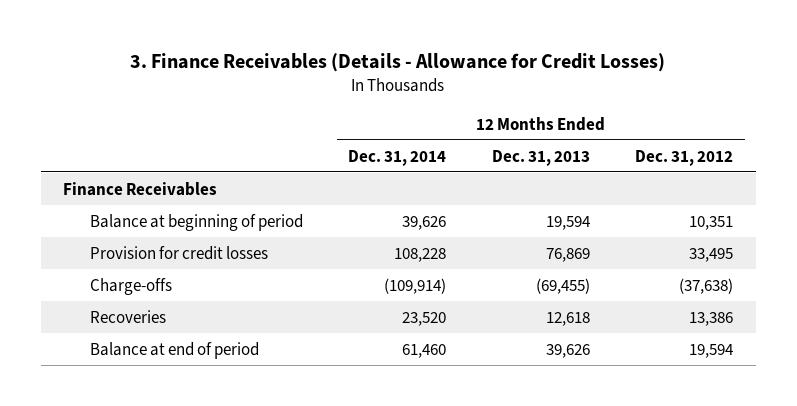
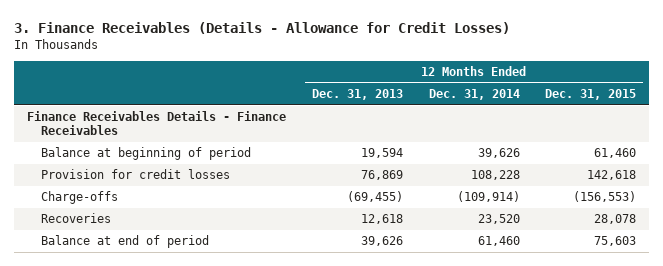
- | 12 Months Ended Dec. 31, 2014 | 12 Months Ended Dec. 31, 2013 | 12 Months Ended Dec. 31, 2012
+ | 12 Months Ended Dec. 31, 2013 | 12 Months Ended Dec. 31, 2014 | 12 Months Ended Dec. 31, 2015
- Finance Receivables
+ Finance Receivables Details - Finance Receivables

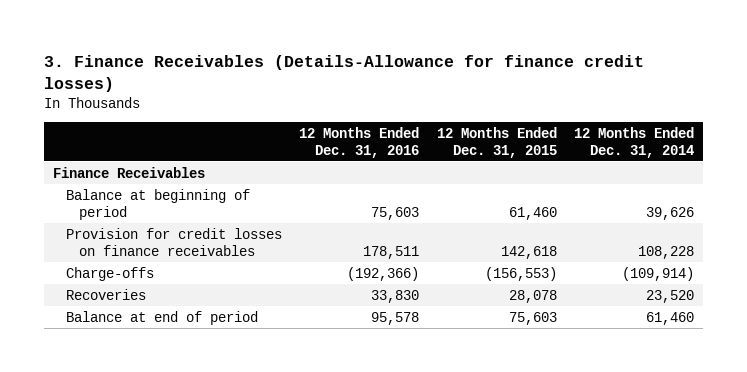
- 3. Finance Receivables (Details - Allowance for Credit Losses)
+ 3. Finance Receivables (Details-Allowance for finance credit losses)
- | 12 Months Ended Dec. 31, 2013 | 12 Months Ended Dec. 31, 2014 | 12 Months Ended Dec. 31, 2015
+ | 12 Months Ended Dec. 31, 2016 | 12 Months Ended Dec. 31, 2015 | 12 Months Ended Dec. 31, 2014
- Finance Receivables Details - Finance Receivables
+ Finance Receivables
- Provision for credit losses | 76,869 | 108,228 | 142,618
+ Provision for credit losses on finance receivables | 178,511 | 142,618 | 108,228

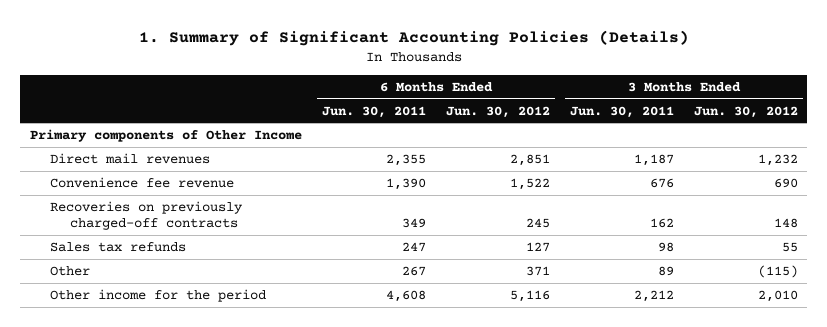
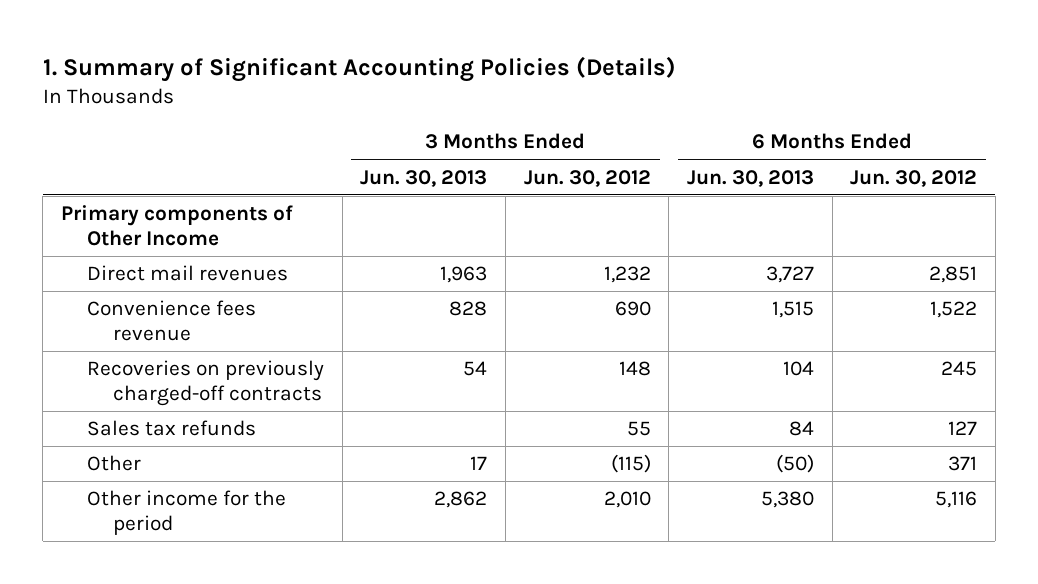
- | 6 Months Ended Jun. 30, 2011 | 6 Months Ended Jun. 30, 2012 | 3 Months Ended Jun. 30, 2011 | 3 Months Ended Jun. 30, 2012
+ | 3 Months Ended Jun. 30, 2013 | 3 Months Ended Jun. 30, 2012 | 6 Months Ended Jun. 30, 2013 | 6 Months Ended Jun. 30, 2012
- Convenience fee revenue | 1,390 | 1,522 | 676 | 690
+ Convenience fees revenue | 828 | 690 | 1,515 | 1,522

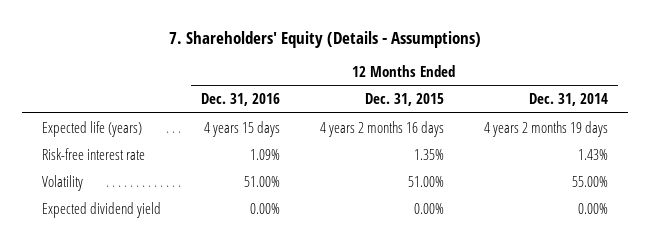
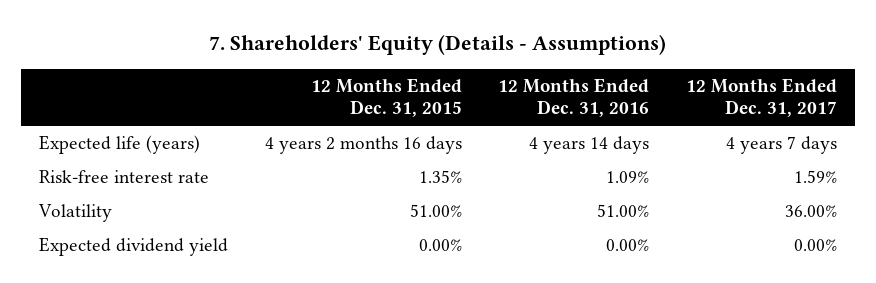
- | 12 Months Ended Dec. 31, 2016 | 12 Months Ended Dec. 31, 2015 | 12 Months Ended Dec. 31, 2014
+ | 12 Months Ended Dec. 31, 2015 | 12 Months Ended Dec. 31, 2016 | 12 Months Ended Dec. 31, 2017
- Expected life (years) | 4 years 15 days | 4 years 2 months 16 days | 4 years 2 months 19 days
+ Expected life (years) | 4 years 2 months 16 days | 4 years 14 days | 4 years 7 days

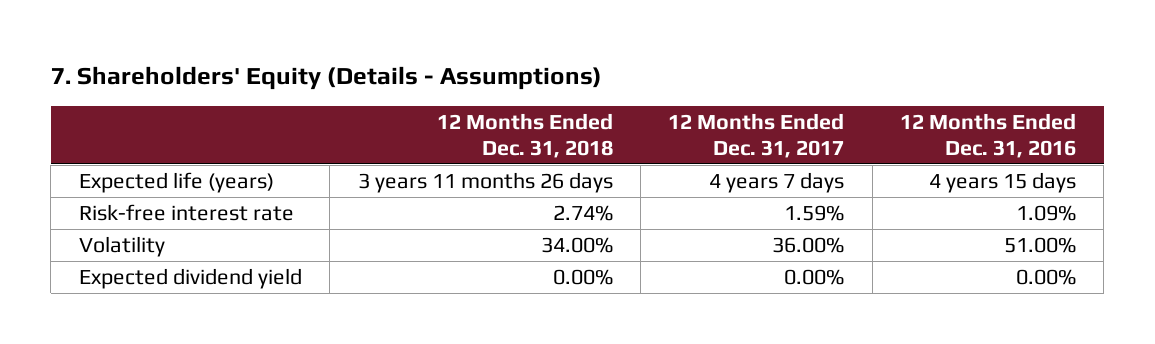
- | 12 Months Ended Dec. 31, 2015 | 12 Months Ended Dec. 31, 2016 | 12 Months Ended Dec. 31, 2017
+ | 12 Months Ended Dec. 31, 2018 | 12 Months Ended Dec. 31, 2017 | 12 Months Ended Dec. 31, 2016
- Expected life (years) | 4 years 2 months 16 days | 4 years 14 days | 4 years 7 days
+ Expected life (years) | 3 years 11 months 26 days | 4 years 7 days | 4 years 15 days

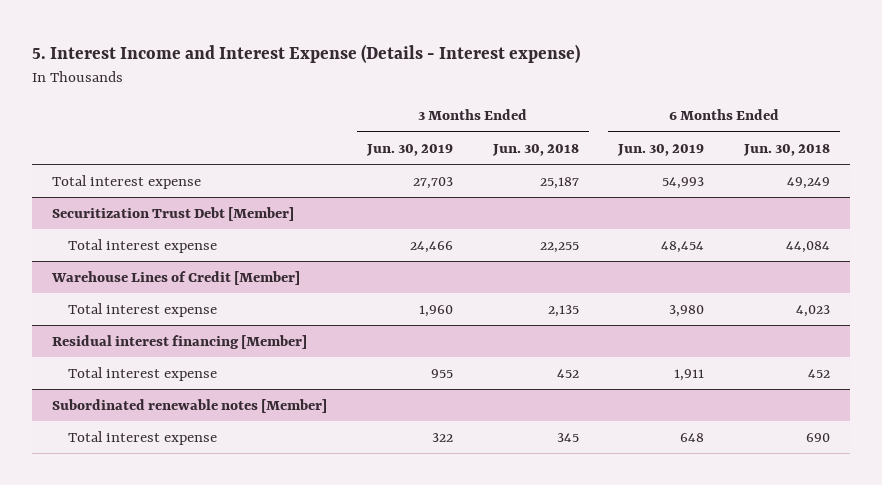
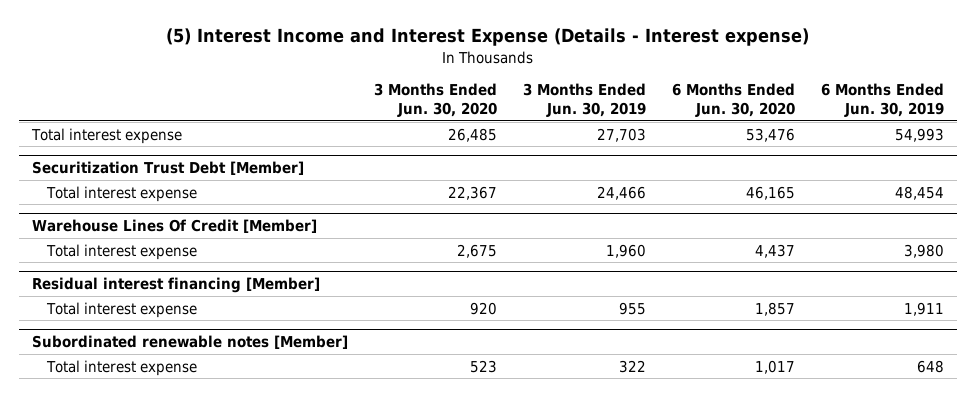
- 5. Interest Income and Interest Expense (Details - Interest expense)
+ (5) Interest Income and Interest Expense (Details - Interest expense)
- | 3 Months Ended Jun. 30, 2019 | 3 Months Ended Jun. 30, 2018 | 6 Months Ended Jun. 30, 2019 | 6 Months Ended Jun. 30, 2018
+ | 3 Months Ended Jun. 30, 2020 | 3 Months Ended Jun. 30, 2019 | 6 Months Ended Jun. 30, 2020 | 6 Months Ended Jun. 30, 2019
- Warehouse Lines of Credit [Member]
+ Warehouse Lines Of Credit [Member]

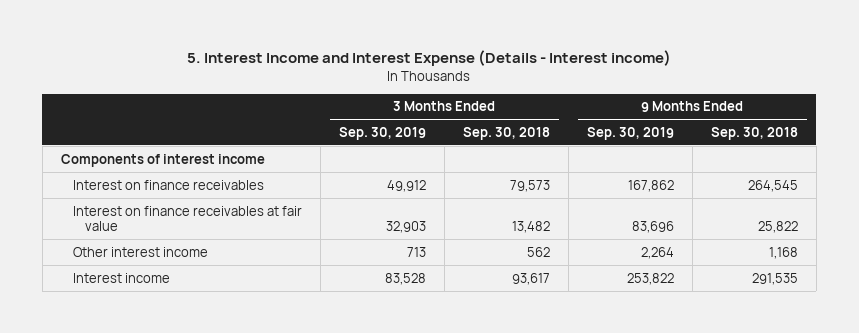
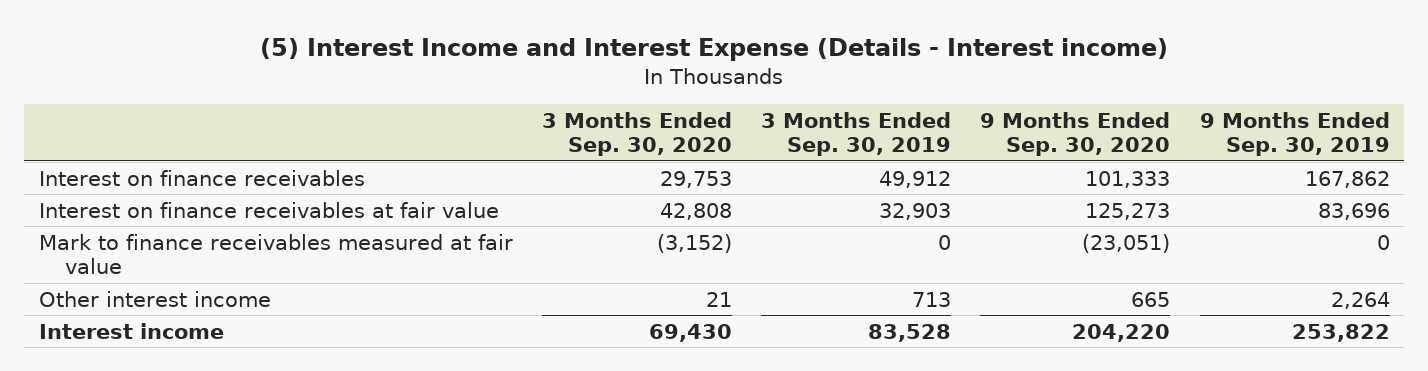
- 5. Interest Income and Interest Expense (Details - Interest income)
+ (5) Interest Income and Interest Expense (Details - Interest income)
- | 3 Months Ended Sep. 30, 2019 | 3 Months Ended Sep. 30, 2018 | 9 Months Ended Sep. 30, 2019 | 9 Months Ended Sep. 30, 2018
+ | 3 Months Ended Sep. 30, 2020 | 3 Months Ended Sep. 30, 2019 | 9 Months Ended Sep. 30, 2020 | 9 Months Ended Sep. 30, 2019
- Components of interest income
+ Mark to finance receivables measured at fair value | (3,152) | 0 | (23,051) | 0

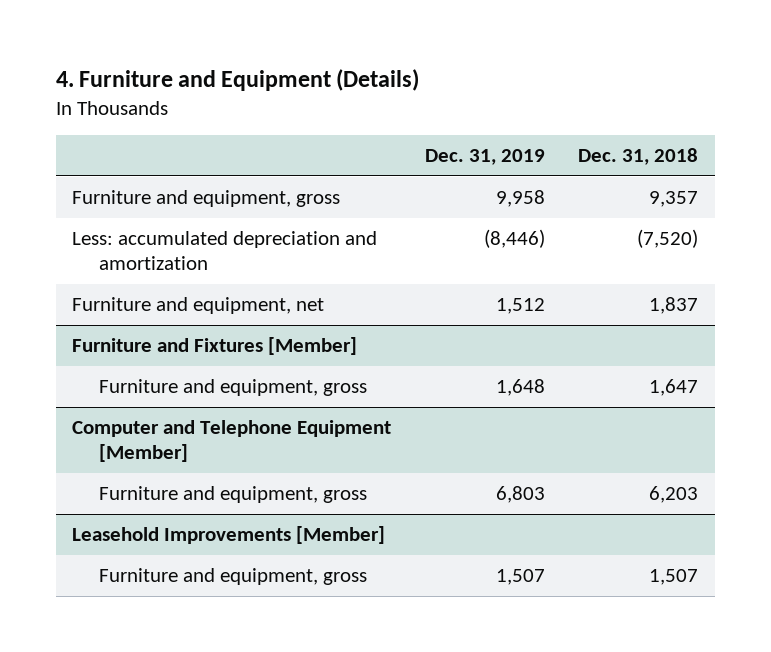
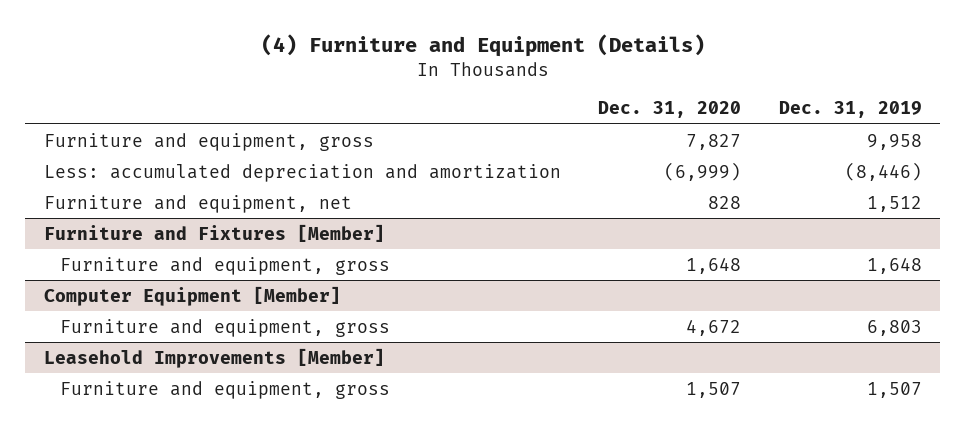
- 4. Furniture and Equipment (Details)
+ (4) Furniture and Equipment (Details)
- | Dec. 31, 2019 | Dec. 31, 2018
+ | Dec. 31, 2020 | Dec. 31, 2019
- Computer and Telephone Equipment [Member]
+ Computer Equipment [Member]

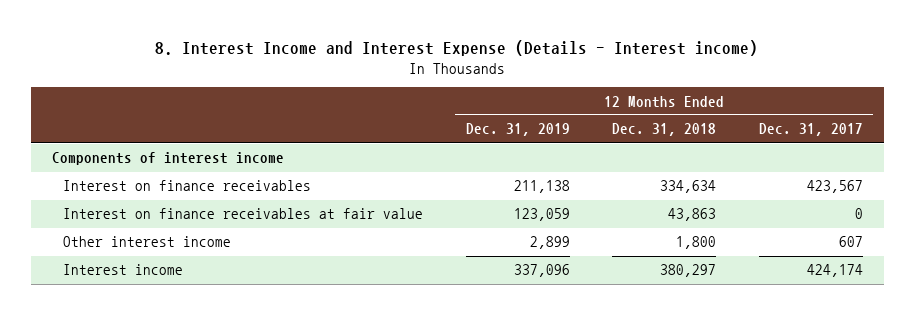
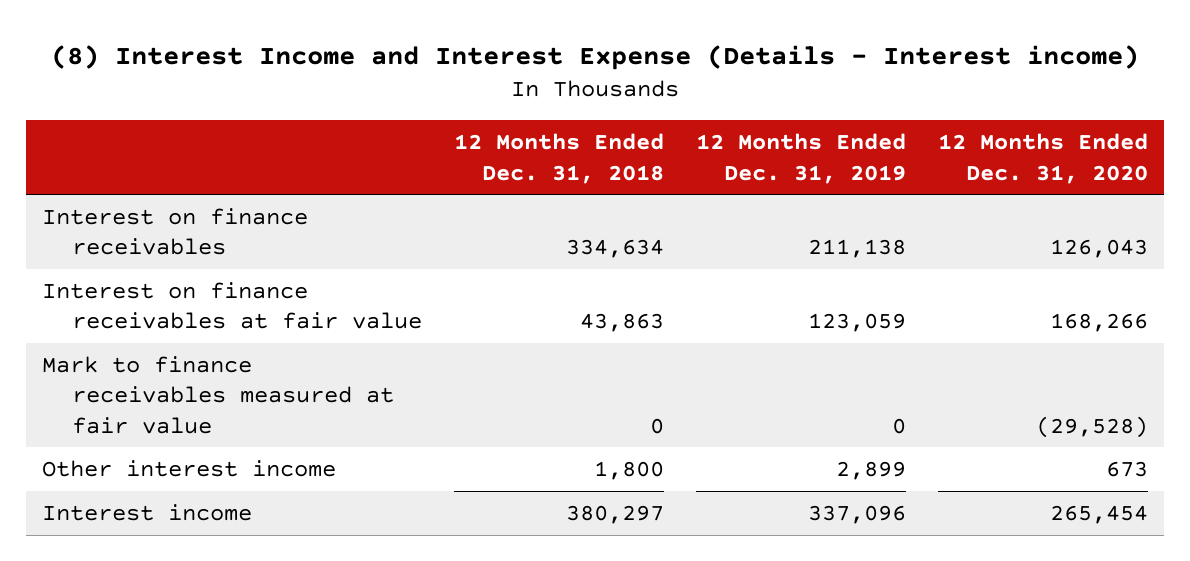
- 8. Interest Income and Interest Expense (Details - Interest income)
+ (8) Interest Income and Interest Expense (Details - Interest income)
- | 12 Months Ended Dec. 31, 2019 | 12 Months Ended Dec. 31, 2018 | 12 Months Ended Dec. 31, 2017
+ | 12 Months Ended Dec. 31, 2018 | 12 Months Ended Dec. 31, 2019 | 12 Months Ended Dec. 31, 2020
- Components of interest income
+ Mark to finance receivables measured at fair value | 0 | 0 | (29,528)

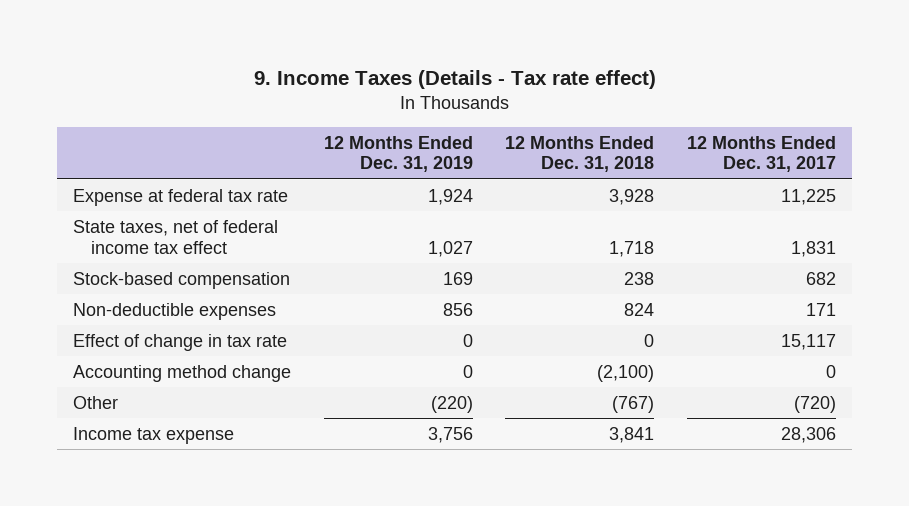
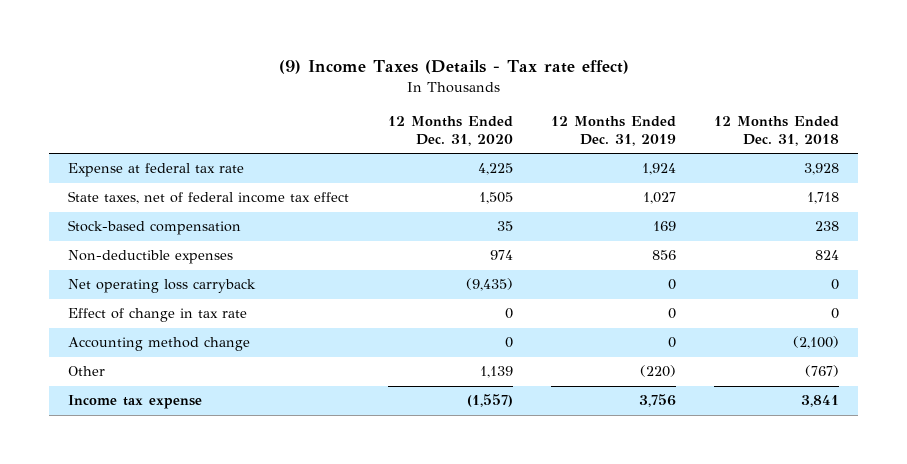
- 9. Income Taxes (Details - Tax rate effect)
+ (9) Income Taxes (Details - Tax rate effect)
- | 12 Months Ended Dec. 31, 2019 | 12 Months Ended Dec. 31, 2018 | 12 Months Ended Dec. 31, 2017
+ | 12 Months Ended Dec. 31, 2020 | 12 Months Ended Dec. 31, 2019 | 12 Months Ended Dec. 31, 2018
+ Net operating loss carryback | (9,435) | 0 | 0

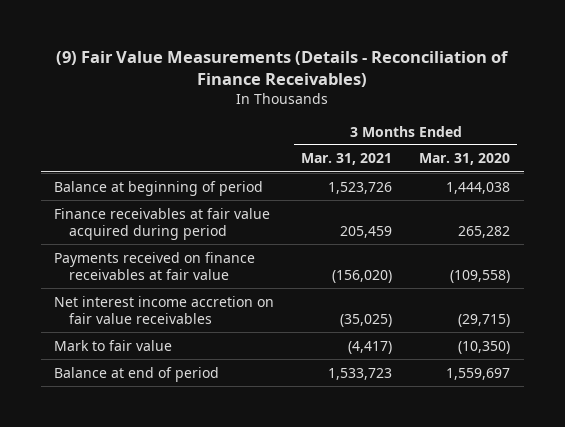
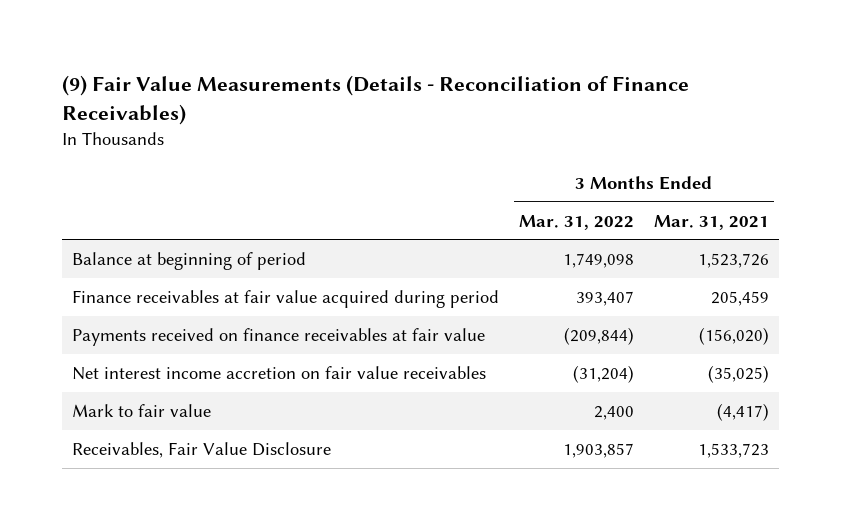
- | 3 Months Ended Mar. 31, 2021 | 3 Months Ended Mar. 31, 2020
+ | 3 Months Ended Mar. 31, 2022 | 3 Months Ended Mar. 31, 2021
- Balance at end of period | 1,533,723 | 1,559,697
+ Receivables, Fair Value Disclosure | 1,903,857 | 1,533,723

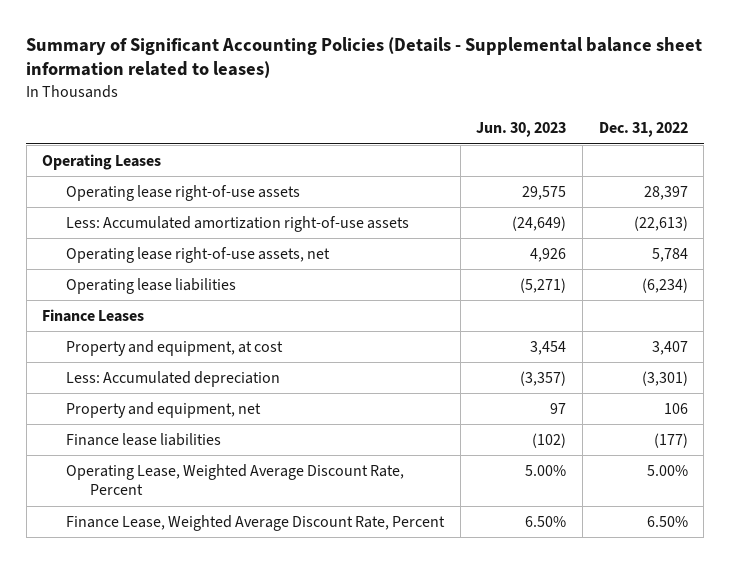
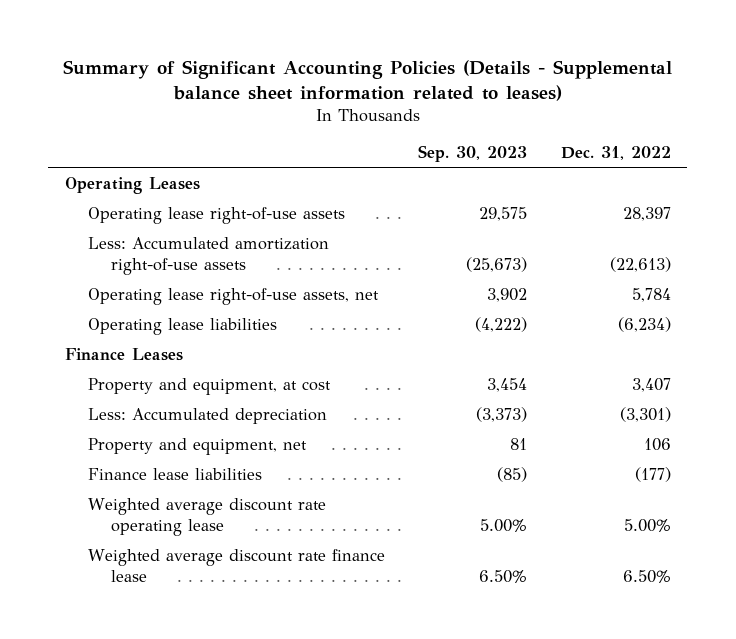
- | Jun. 30, 2023 | Dec. 31, 2022
+ | Sep. 30, 2023 | Dec. 31, 2022
- Operating Lease, Weighted Average Discount Rate, Percent | 5.00% | 5.00%
- Finance Lease, Weighted Average Discount Rate, Percent | 6.50% | 6.50%
+ Weighted average discount rate operating lease | 5.00% | 5.00%
+ Weighted average discount rate finance lease | 6.50% | 6.50%

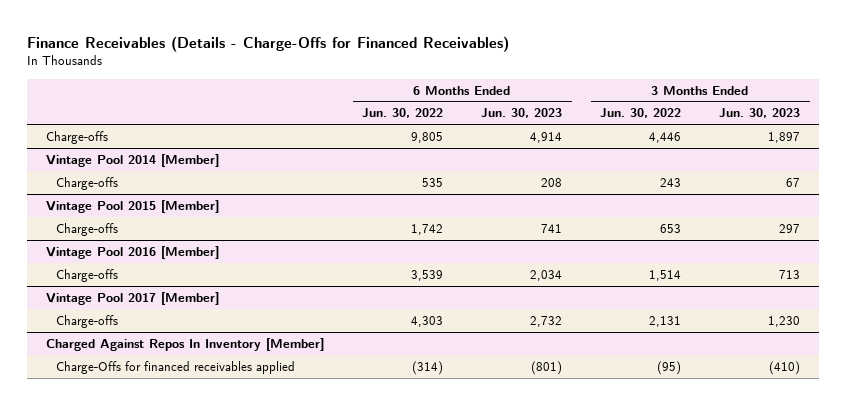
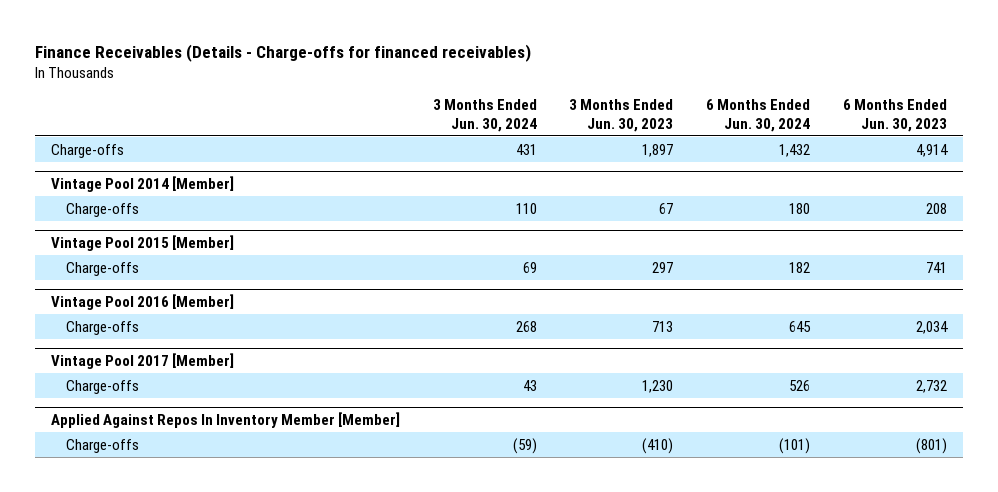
- Finance Receivables (Details - Charge-Offs for Financed Receivables)
+ Finance Receivables (Details - Charge-offs for financed receivables)
- | 6 Months Ended Jun. 30, 2022 | 6 Months Ended Jun. 30, 2023 | 3 Months Ended Jun. 30, 2022 | 3 Months Ended Jun. 30, 2023
+ | 3 Months Ended Jun. 30, 2024 | 3 Months Ended Jun. 30, 2023 | 6 Months Ended Jun. 30, 2024 | 6 Months Ended Jun. 30, 2023
- Charged Against Repos In Inventory [Member]
- Charge-Offs for financed receivables applied | (314) | (801) | (95) | (410)
+ Applied Against Repos In Inventory Member [Member]
+ Charge-offs | (59) | (410) | (101) | (801)

